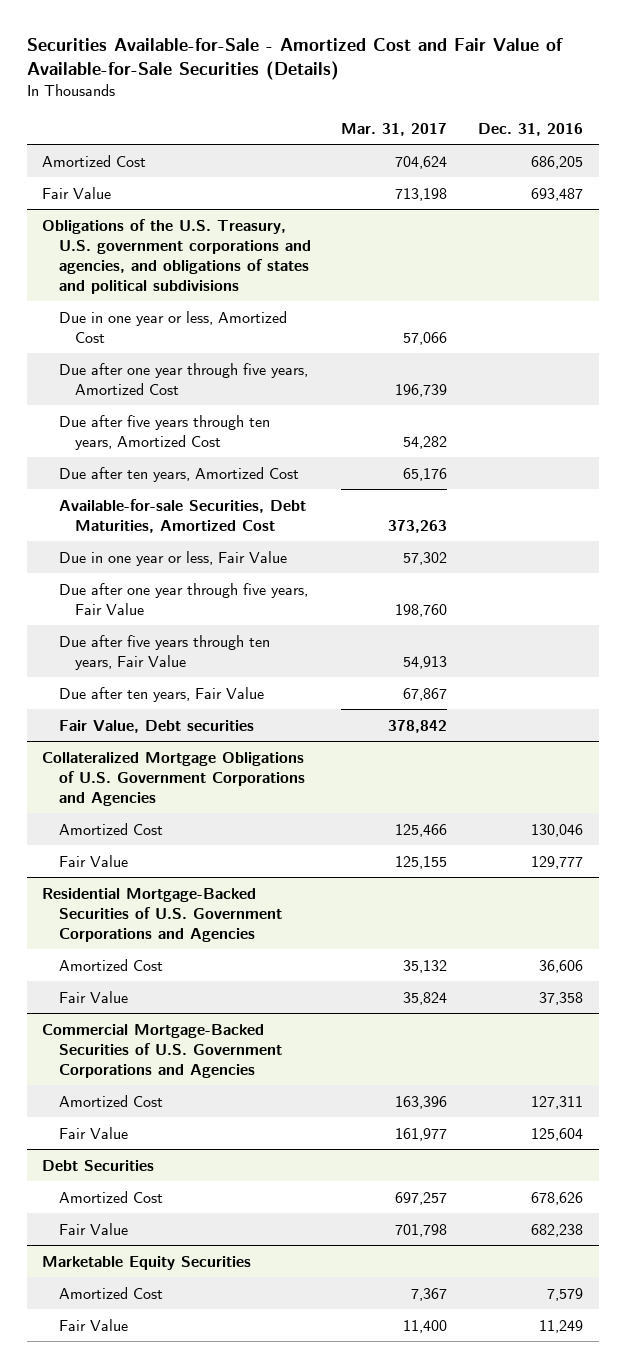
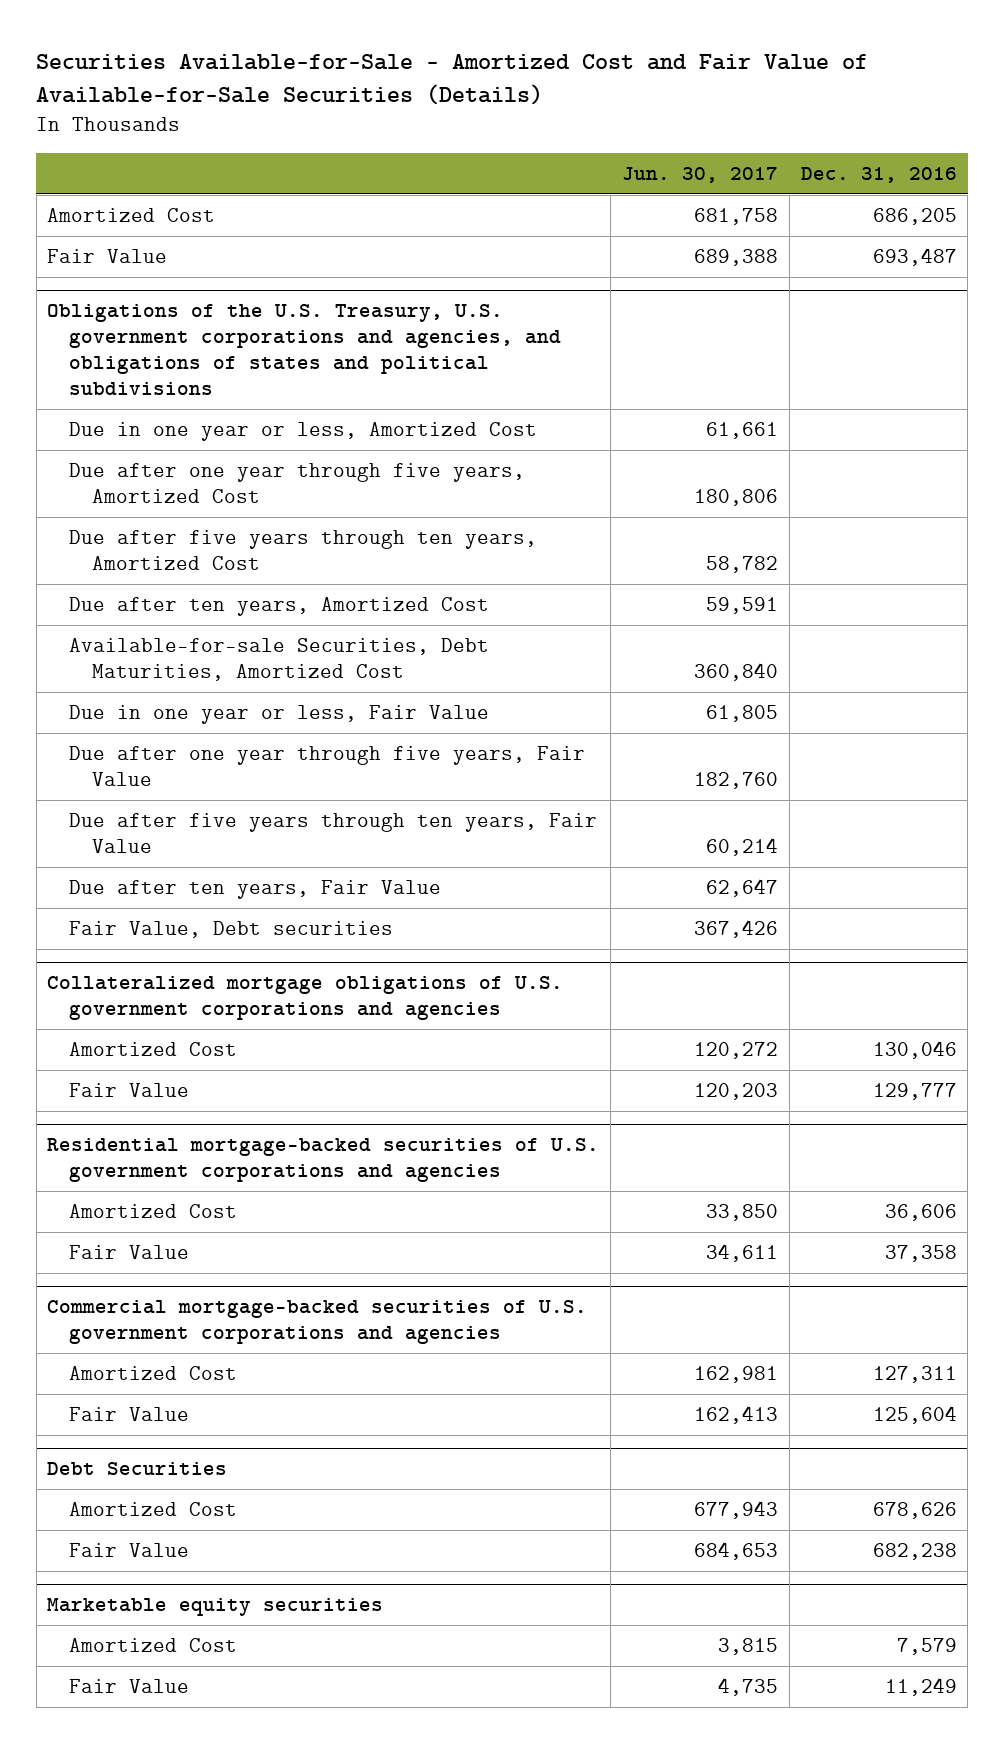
- | Mar. 31, 2017 | Dec. 31, 2016
+ | Jun. 30, 2017 | Dec. 31, 2016
- Collateralized Mortgage Obligations of U.S. Government Corporations and Agencies
+ Collateralized mortgage obligations of U.S. government corporations and agencies
- Residential Mortgage-Backed Securities of U.S. Government Corporations and Agencies
+ Residential mortgage-backed securities of U.S. government corporations and agencies
- Commercial Mortgage-Backed Securities of U.S. Government Corporations and Agencies
+ Commercial mortgage-backed securities of U.S. government corporations and agencies
- Marketable Equity Securities
+ Marketable equity securities

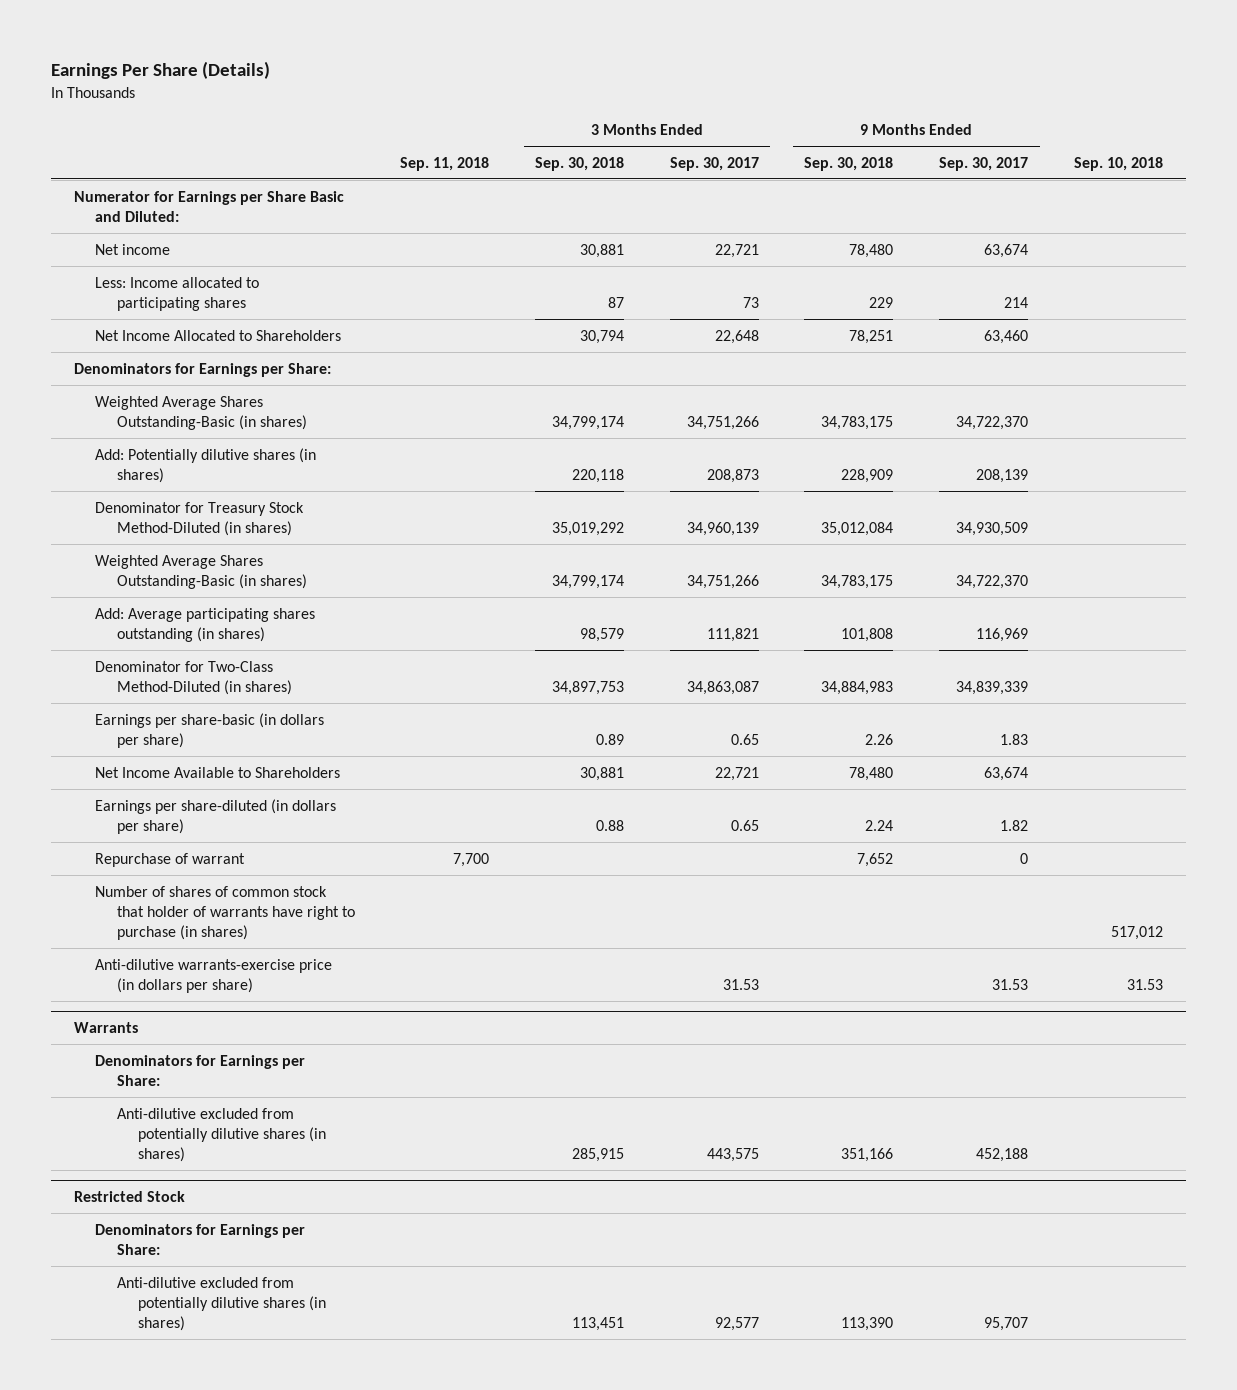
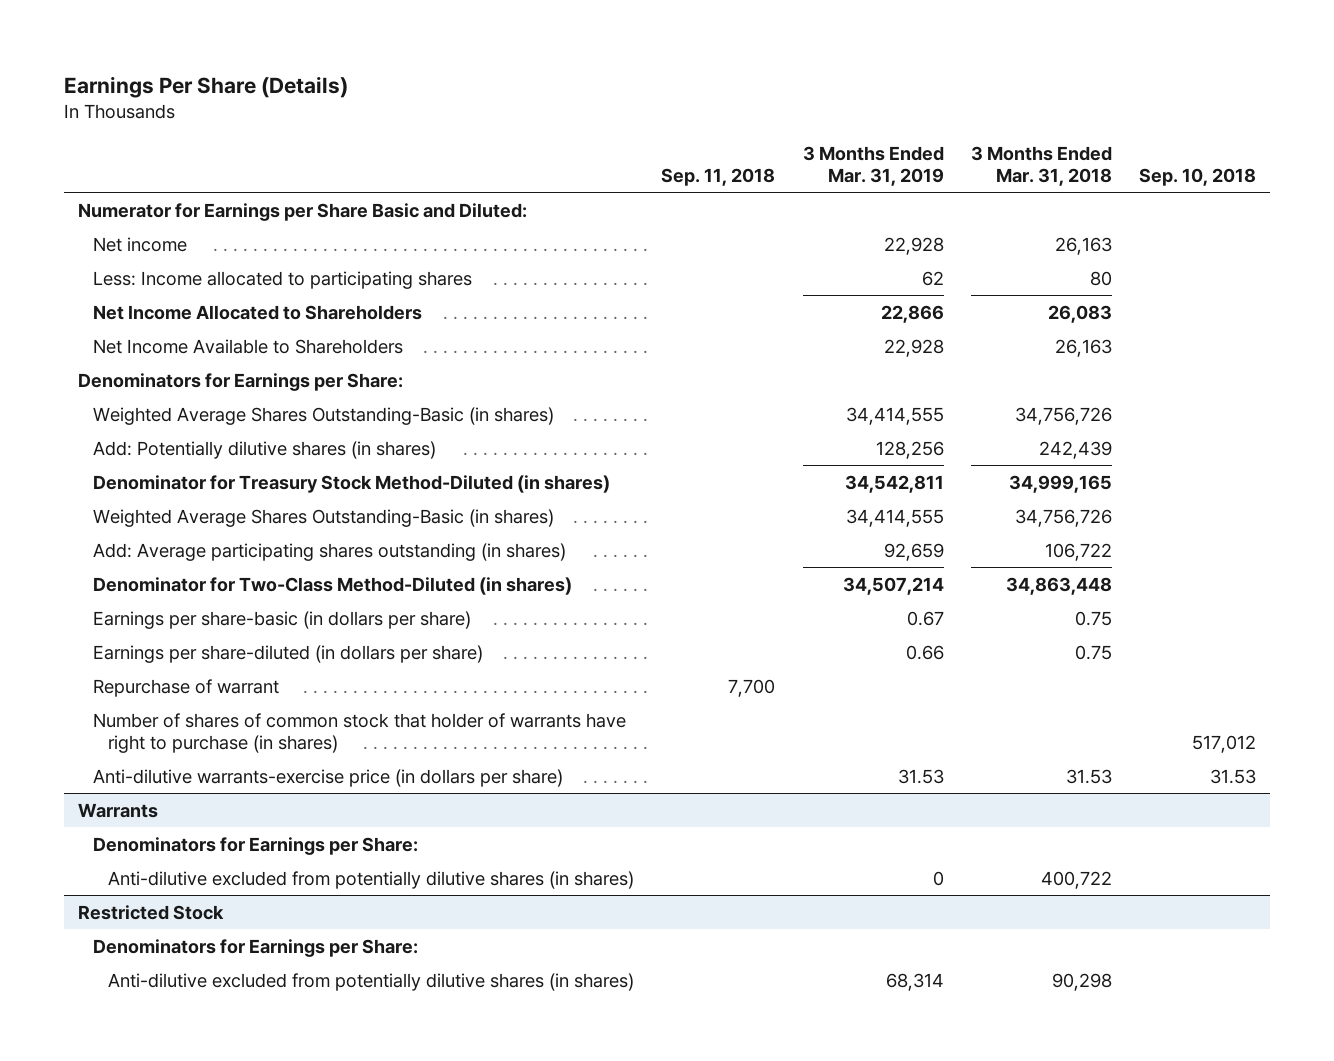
- | Sep. 11, 2018 | 3 Months Ended Sep. 30, 2018 | 3 Months Ended Sep. 30, 2017 | 9 Months Ended Sep. 30, 2018 | 9 Months Ended Sep. 30, 2017 | Sep. 10, 2018
+ | Sep. 11, 2018 | 3 Months Ended Mar. 31, 2019 | 3 Months Ended Mar. 31, 2018 | Sep. 10, 2018
moved up: Net Income Available to Shareholders | | 22,928 | 26,163 |

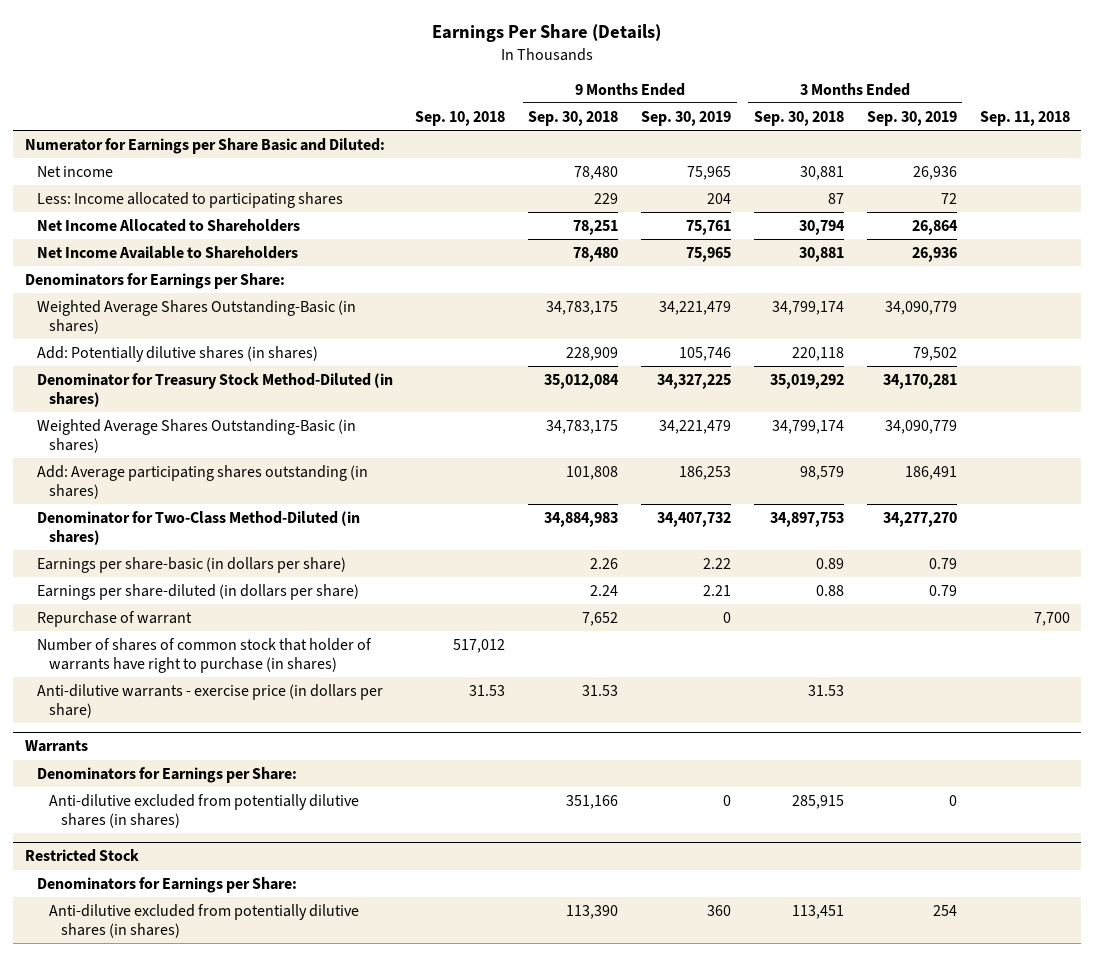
- | Sep. 11, 2018 | 3 Months Ended Mar. 31, 2019 | 3 Months Ended Mar. 31, 2018 | Sep. 10, 2018
+ | Sep. 10, 2018 | 9 Months Ended Sep. 30, 2018 | 9 Months Ended Sep. 30, 2019 | 3 Months Ended Sep. 30, 2018 | 3 Months Ended Sep. 30, 2019 | Sep. 11, 2018
- Anti-dilutive warrants-exercise price (in dollars per share) | | 31.53 | 31.53 | 31.53
+ Anti-dilutive warrants - exercise price (in dollars per share) | 31.53 | 31.53 | | 31.53 | |

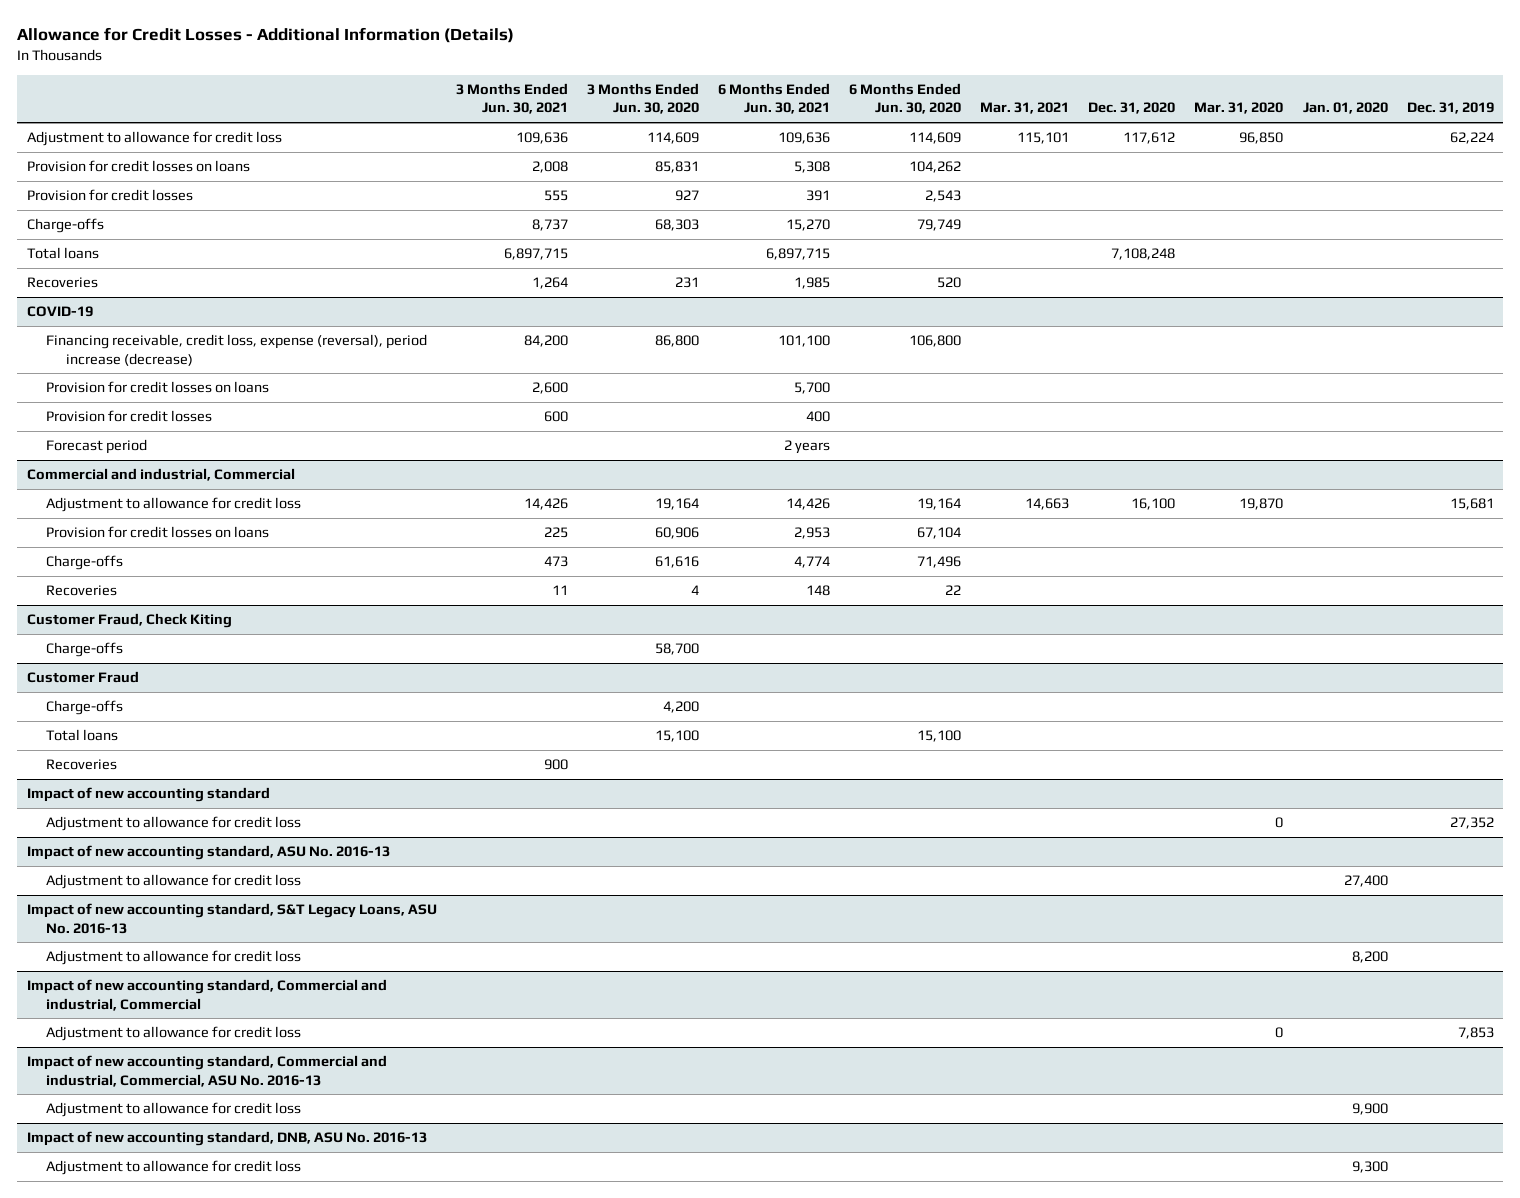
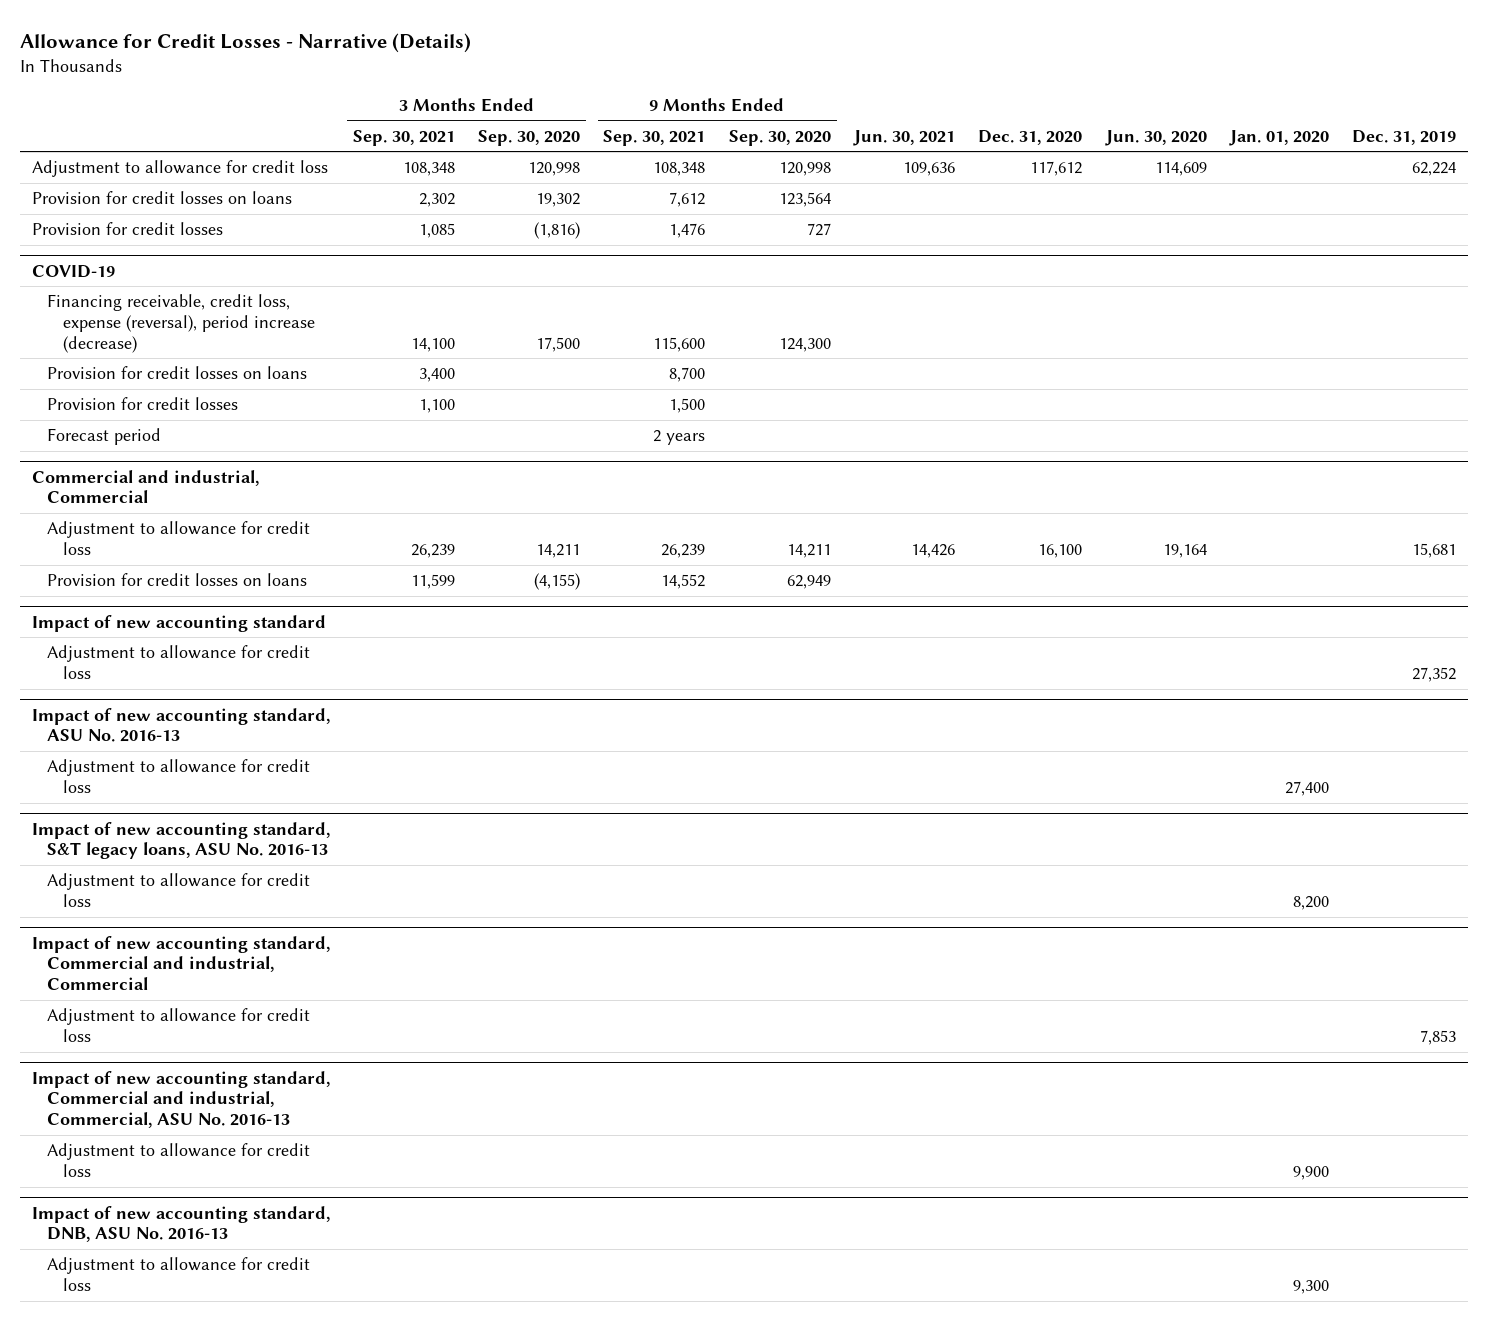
- Allowance for Credit Losses - Additional Information (Details)
+ Allowance for Credit Losses - Narrative (Details)
- | 3 Months Ended Jun. 30, 2021 | 3 Months Ended Jun. 30, 2020 | 6 Months Ended Jun. 30, 2021 | 6 Months Ended Jun. 30, 2020 | Mar. 31, 2021 | Dec. 31, 2020 | Mar. 31, 2020 | Jan. 01, 2020 | Dec. 31, 2019
+ | 3 Months Ended Sep. 30, 2021 | 3 Months Ended Sep. 30, 2020 | 9 Months Ended Sep. 30, 2021 | 9 Months Ended Sep. 30, 2020 | Jun. 30, 2021 | Dec. 31, 2020 | Jun. 30, 2020 | Jan. 01, 2020 | Dec. 31, 2019
- Charge-offs | 8,737 | 68,303 | 15,270 | 79,749 | | | | |
- Total loans | 6,897,715 | | 6,897,715 | | | 7,108,248 | | |
- Recoveries | 1,264 | 231 | 1,985 | 520 | | | | |
@ Commercial and industrial, Commercial
- Charge-offs | 473 | 61,616 | 4,774 | 71,496 | | | | |
- Recoveries | 11 | 4 | 148 | 22 | | | | |
- Customer Fraud, Check Kiting
- Charge-offs | | 58,700 | | | | | | |
- Customer Fraud
- Charge-offs | | 4,200 | | | | | | |
- Total loans | | 15,100 | | 15,100 | | | | |
- Recoveries | 900 | | | | | | | |
- Impact of new accounting standard, S&T Legacy Loans, ASU No. 2016-13
+ Impact of new accounting standard, S&T legacy loans, ASU No. 2016-13

